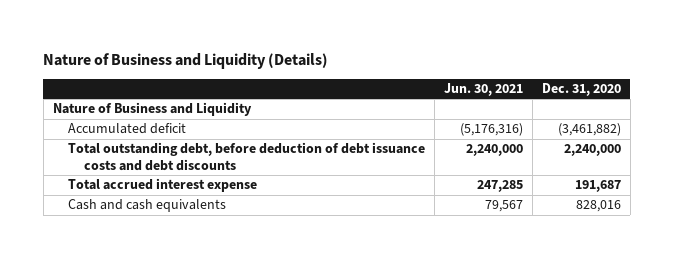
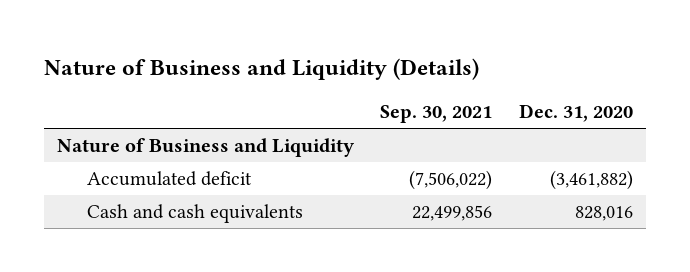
- | Jun. 30, 2021 | Dec. 31, 2020
+ | Sep. 30, 2021 | Dec. 31, 2020
- Total outstanding debt, before deduction of debt issuance costs and debt discounts | 2,240,000 | 2,240,000
- Total accrued interest expense | 247,285 | 191,687

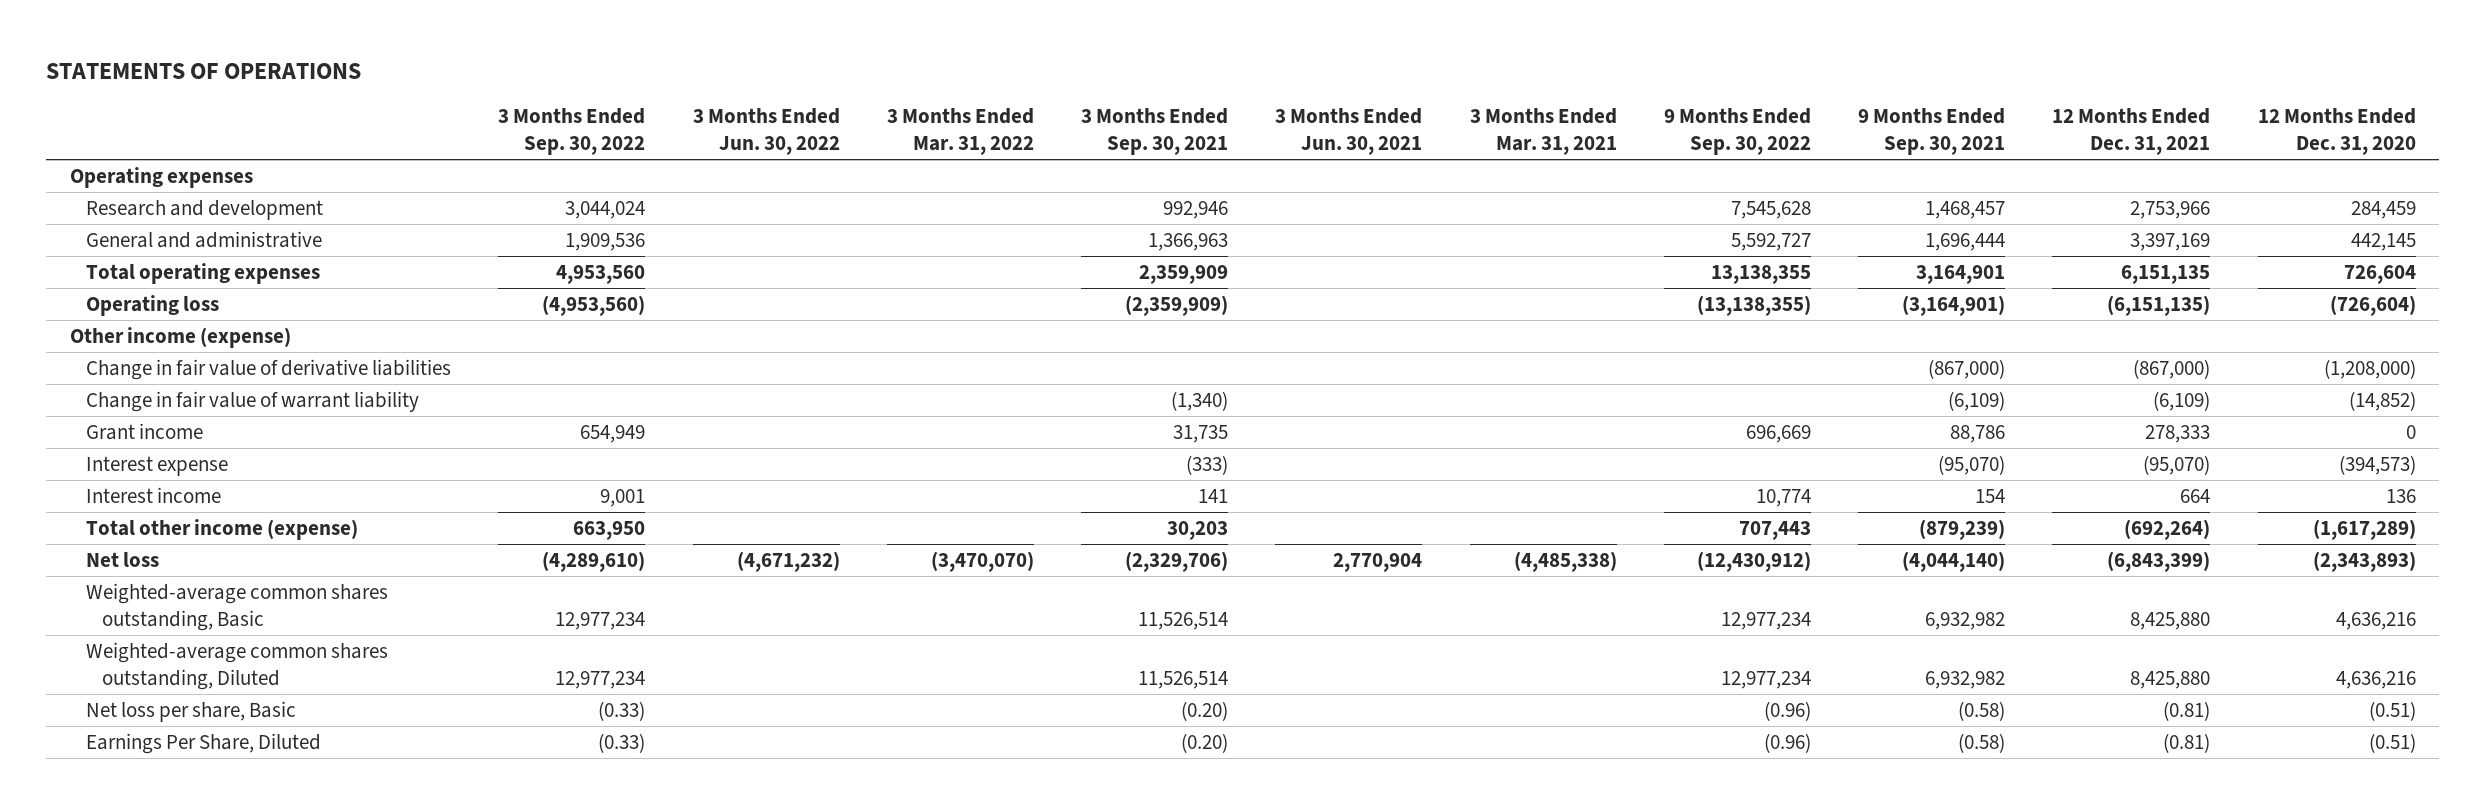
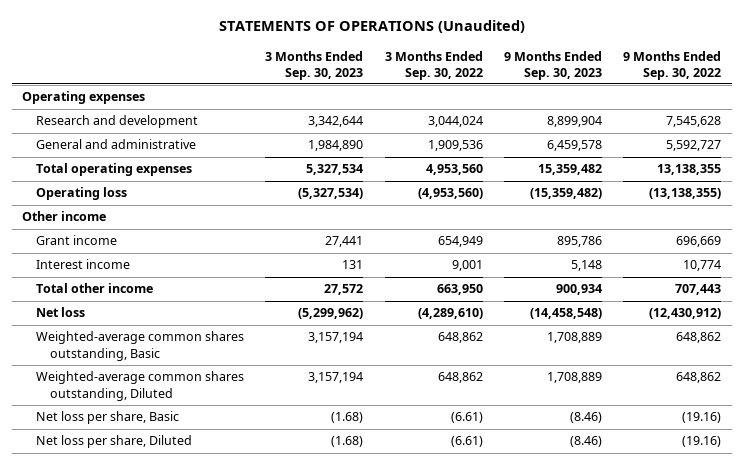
- STATEMENTS OF OPERATIONS
+ STATEMENTS OF OPERATIONS (Unaudited)
- | 3 Months Ended Sep. 30, 2022 | 3 Months Ended Jun. 30, 2022 | 3 Months Ended Mar. 31, 2022 | 3 Months Ended Sep. 30, 2021 | 3 Months Ended Jun. 30, 2021 | 3 Months Ended Mar. 31, 2021 | 9 Months Ended Sep. 30, 2022 | 9 Months Ended Sep. 30, 2021 | 12 Months Ended Dec. 31, 2021 | 12 Months Ended Dec. 31, 2020
+ | 3 Months Ended Sep. 30, 2023 | 3 Months Ended Sep. 30, 2022 | 9 Months Ended Sep. 30, 2023 | 9 Months Ended Sep. 30, 2022
- Other income (expense)
- Change in fair value of derivative liabilities | | | | | | | | (867,000) | (867,000) | (1,208,000)
- Change in fair value of warrant liability | | | | (1,340) | | | | (6,109) | (6,109) | (14,852)
+ Other income
- Interest expense | | | | (333) | | | | (95,070) | (95,070) | (394,573)
- Total other income (expense) | 663,950 | | | 30,203 | | | 707,443 | (879,239) | (692,264) | (1,617,289)
+ Total other income | 27,572 | 663,950 | 900,934 | 707,443
- Weighted-average common shares outstanding, Basic | 12,977,234 | | | 11,526,514 | | | 12,977,234 | 6,932,982 | 8,425,880 | 4,636,216
- Weighted-average common shares outstanding, Diluted | 12,977,234 | | | 11,526,514 | | | 12,977,234 | 6,932,982 | 8,425,880 | 4,636,216
- Net loss per share, Basic | (0.33) | | | (0.20) | | | (0.96) | (0.58) | (0.81) | (0.51)
- Earnings Per Share, Diluted | (0.33) | | | (0.20) | | | (0.96) | (0.58) | (0.81) | (0.51)
+ Weighted-average common shares outstanding, Basic | 3,157,194 | 648,862 | 1,708,889 | 648,862
+ Weighted-average common shares outstanding, Diluted | 3,157,194 | 648,862 | 1,708,889 | 648,862
+ Net loss per share, Basic | (1.68) | (6.61) | (8.46) | (19.16)
+ Net loss per share, Diluted | (1.68) | (6.61) | (8.46) | (19.16)

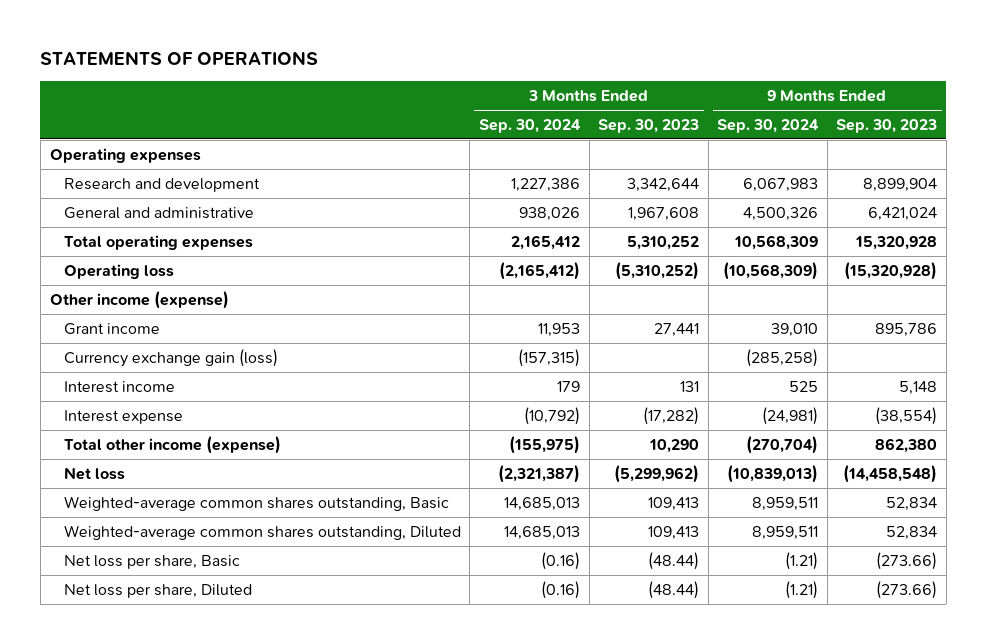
- STATEMENTS OF OPERATIONS (Unaudited)
+ STATEMENTS OF OPERATIONS
- | 3 Months Ended Sep. 30, 2023 | 3 Months Ended Sep. 30, 2022 | 9 Months Ended Sep. 30, 2023 | 9 Months Ended Sep. 30, 2022
+ | 3 Months Ended Sep. 30, 2024 | 3 Months Ended Sep. 30, 2023 | 9 Months Ended Sep. 30, 2024 | 9 Months Ended Sep. 30, 2023
- General and administrative | 1,984,890 | 1,909,536 | 6,459,578 | 5,592,727
- Total operating expenses | 5,327,534 | 4,953,560 | 15,359,482 | 13,138,355
- Operating loss | (5,327,534) | (4,953,560) | (15,359,482) | (13,138,355)
- Other income
+ General and administrative | 938,026 | 1,967,608 | 4,500,326 | 6,421,024
+ Total operating expenses | 2,165,412 | 5,310,252 | 10,568,309 | 15,320,928
+ Operating loss | (2,165,412) | (5,310,252) | (10,568,309) | (15,320,928)
+ Other income (expense)
+ Currency exchange gain (loss) | (157,315) | | (285,258) |
- Total other income | 27,572 | 663,950 | 900,934 | 707,443
+ Interest expense | (10,792) | (17,282) | (24,981) | (38,554)
+ Total other income (expense) | (155,975) | 10,290 | (270,704) | 862,380
- Weighted-average common shares outstanding, Basic | 3,157,194 | 648,862 | 1,708,889 | 648,862
- Weighted-average common shares outstanding, Diluted | 3,157,194 | 648,862 | 1,708,889 | 648,862
- Net loss per share, Basic | (1.68) | (6.61) | (8.46) | (19.16)
- Net loss per share, Diluted | (1.68) | (6.61) | (8.46) | (19.16)
+ Weighted-average common shares outstanding, Basic | 14,685,013 | 109,413 | 8,959,511 | 52,834
+ Weighted-average common shares outstanding, Diluted | 14,685,013 | 109,413 | 8,959,511 | 52,834
+ Net loss per share, Basic | (0.16) | (48.44) | (1.21) | (273.66)
+ Net loss per share, Diluted | (0.16) | (48.44) | (1.21) | (273.66)

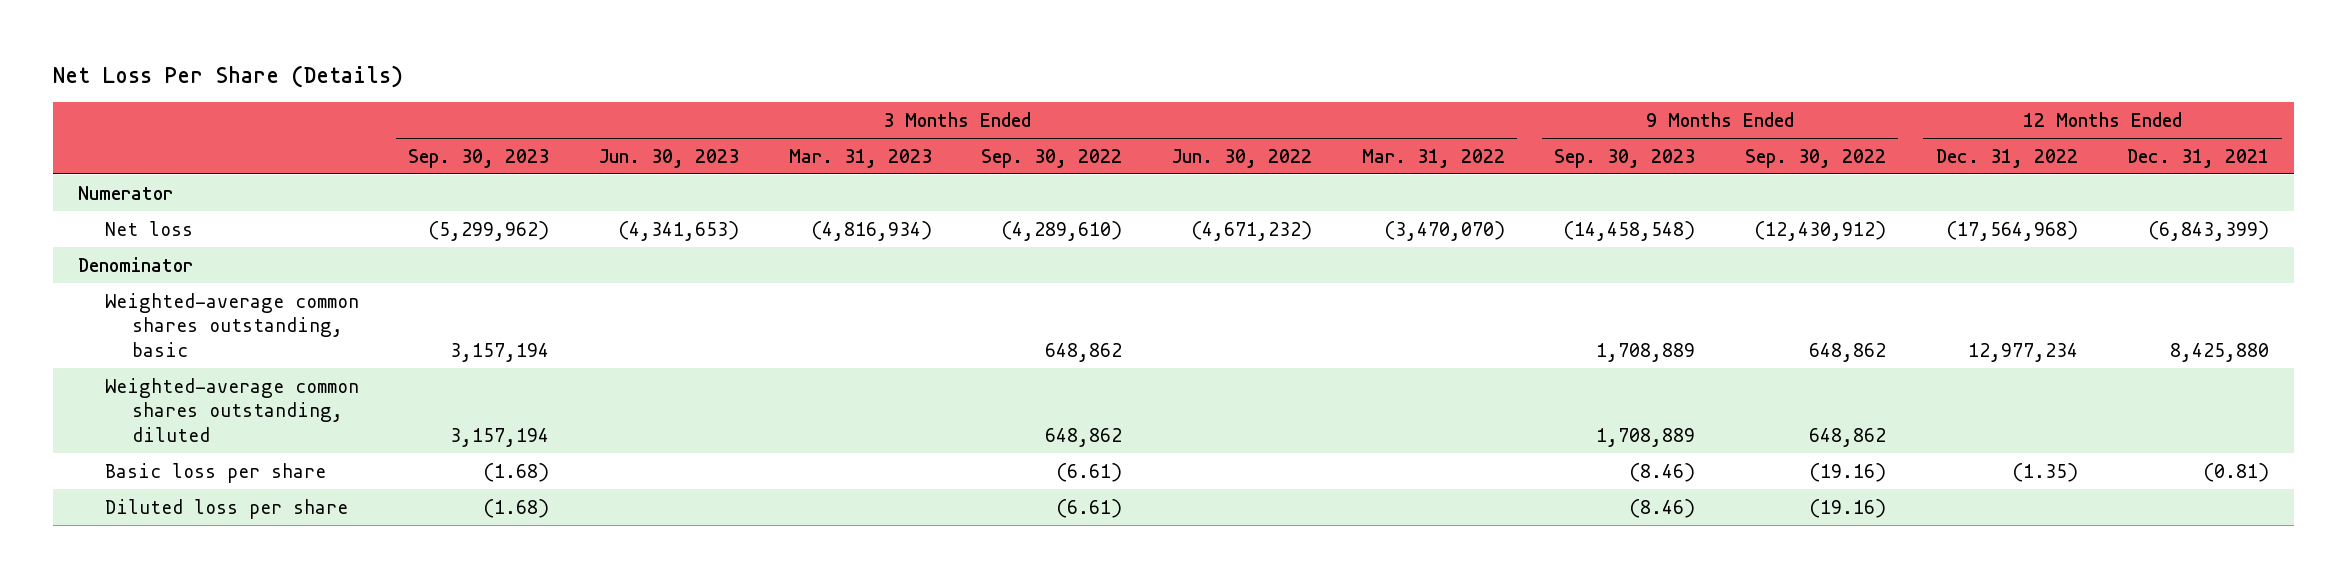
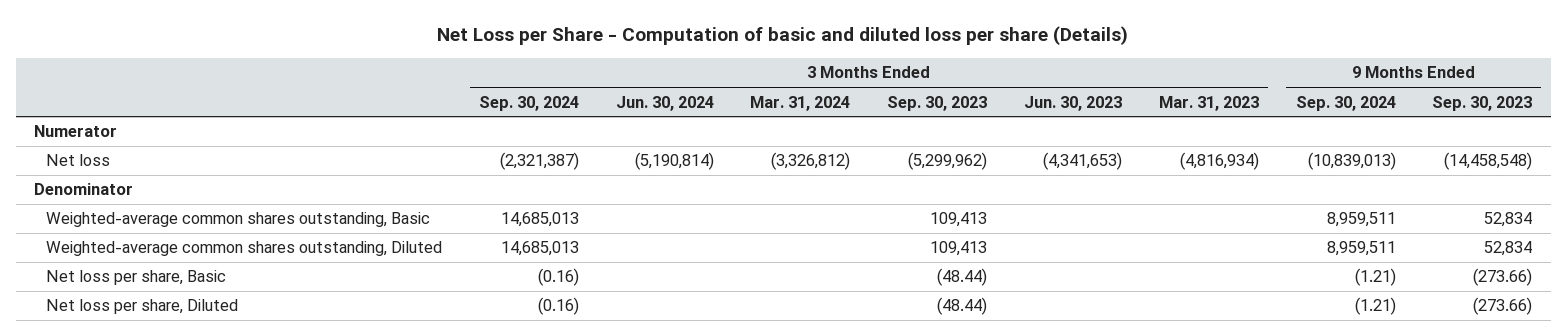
- Net Loss Per Share (Details)
+ Net Loss per Share - Computation of basic and diluted loss per share (Details)
- | 3 Months Ended Sep. 30, 2023 | 3 Months Ended Jun. 30, 2023 | 3 Months Ended Mar. 31, 2023 | 3 Months Ended Sep. 30, 2022 | 3 Months Ended Jun. 30, 2022 | 3 Months Ended Mar. 31, 2022 | 9 Months Ended Sep. 30, 2023 | 9 Months Ended Sep. 30, 2022 | 12 Months Ended Dec. 31, 2022 | 12 Months Ended Dec. 31, 2021
+ | 3 Months Ended Sep. 30, 2024 | 3 Months Ended Jun. 30, 2024 | 3 Months Ended Mar. 31, 2024 | 3 Months Ended Sep. 30, 2023 | 3 Months Ended Jun. 30, 2023 | 3 Months Ended Mar. 31, 2023 | 9 Months Ended Sep. 30, 2024 | 9 Months Ended Sep. 30, 2023
- Weighted-average common shares outstanding, basic | 3,157,194 | | | 648,862 | | | 1,708,889 | 648,862 | 12,977,234 | 8,425,880
- Weighted-average common shares outstanding, diluted | 3,157,194 | | | 648,862 | | | 1,708,889 | 648,862 | |
- Basic loss per share | (1.68) | | | (6.61) | | | (8.46) | (19.16) | (1.35) | (0.81)
- Diluted loss per share | (1.68) | | | (6.61) | | | (8.46) | (19.16) | |
+ Weighted-average common shares outstanding, Basic | 14,685,013 | | | 109,413 | | | 8,959,511 | 52,834
+ Weighted-average common shares outstanding, Diluted | 14,685,013 | | | 109,413 | | | 8,959,511 | 52,834
+ Net loss per share, Basic | (0.16) | | | (48.44) | | | (1.21) | (273.66)
+ Net loss per share, Diluted | (0.16) | | | (48.44) | | | (1.21) | (273.66)

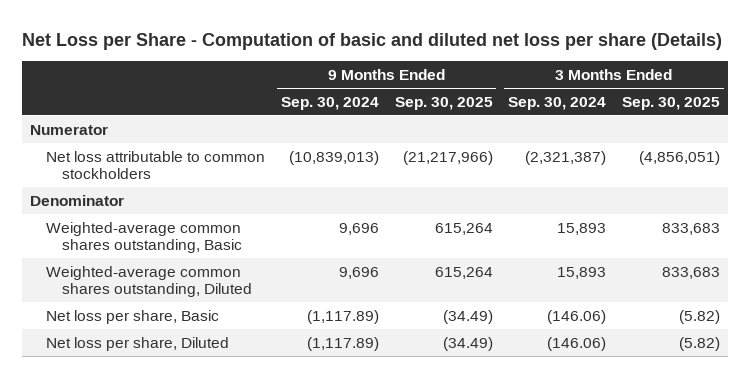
- Net Loss per Share - Computation of basic and diluted loss per share (Details)
+ Net Loss per Share - Computation of basic and diluted net loss per share (Details)
- | 3 Months Ended Sep. 30, 2024 | 3 Months Ended Jun. 30, 2024 | 3 Months Ended Mar. 31, 2024 | 3 Months Ended Sep. 30, 2023 | 3 Months Ended Jun. 30, 2023 | 3 Months Ended Mar. 31, 2023 | 9 Months Ended Sep. 30, 2024 | 9 Months Ended Sep. 30, 2023
+ | 9 Months Ended Sep. 30, 2024 | 9 Months Ended Sep. 30, 2025 | 3 Months Ended Sep. 30, 2024 | 3 Months Ended Sep. 30, 2025
- Net loss | (2,321,387) | (5,190,814) | (3,326,812) | (5,299,962) | (4,341,653) | (4,816,934) | (10,839,013) | (14,458,548)
+ Net loss attributable to common stockholders | (10,839,013) | (21,217,966) | (2,321,387) | (4,856,051)
- Weighted-average common shares outstanding, Basic | 14,685,013 | | | 109,413 | | | 8,959,511 | 52,834
- Weighted-average common shares outstanding, Diluted | 14,685,013 | | | 109,413 | | | 8,959,511 | 52,834
- Net loss per share, Basic | (0.16) | | | (48.44) | | | (1.21) | (273.66)
- Net loss per share, Diluted | (0.16) | | | (48.44) | | | (1.21) | (273.66)
+ Weighted-average common shares outstanding, Basic | 9,696 | 615,264 | 15,893 | 833,683
+ Weighted-average common shares outstanding, Diluted | 9,696 | 615,264 | 15,893 | 833,683
+ Net loss per share, Basic | (1,117.89) | (34.49) | (146.06) | (5.82)
+ Net loss per share, Diluted | (1,117.89) | (34.49) | (146.06) | (5.82)

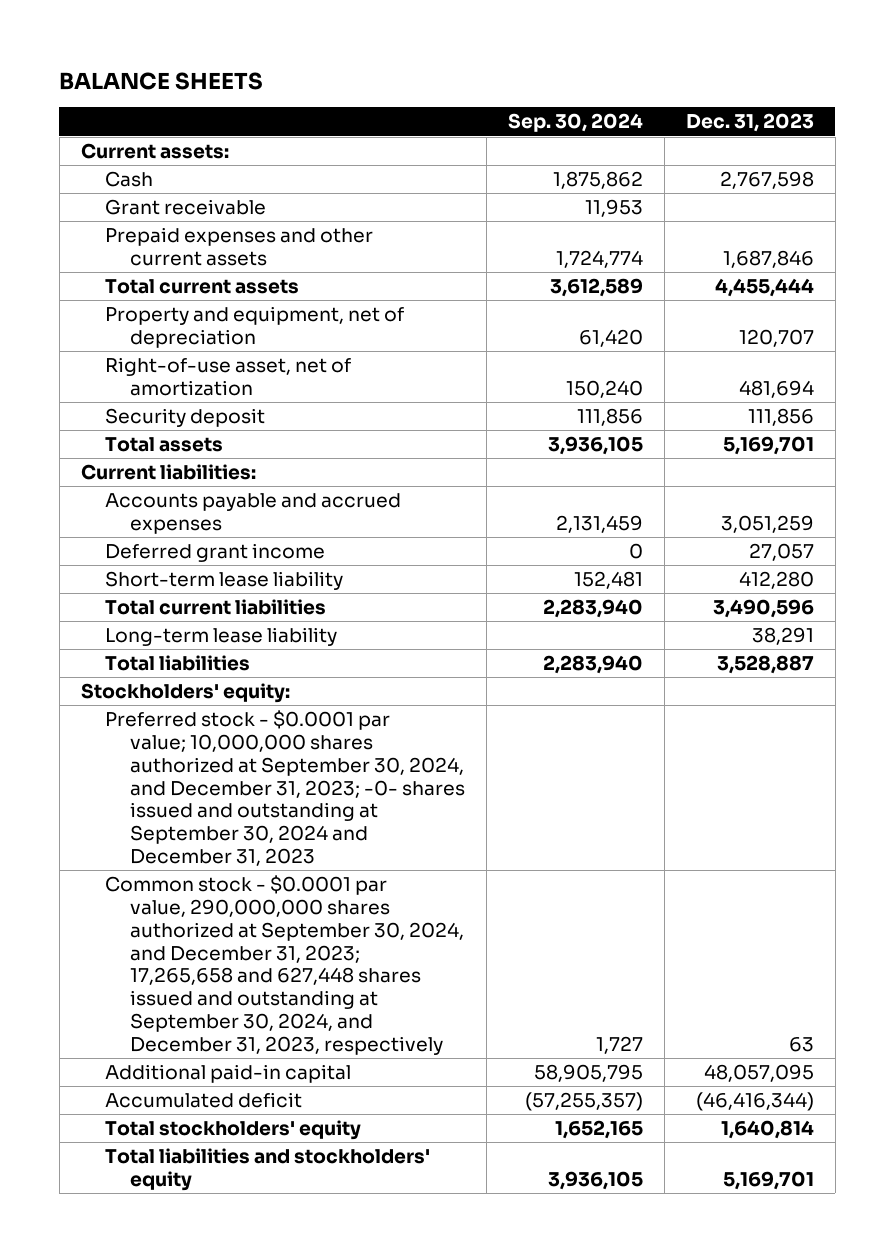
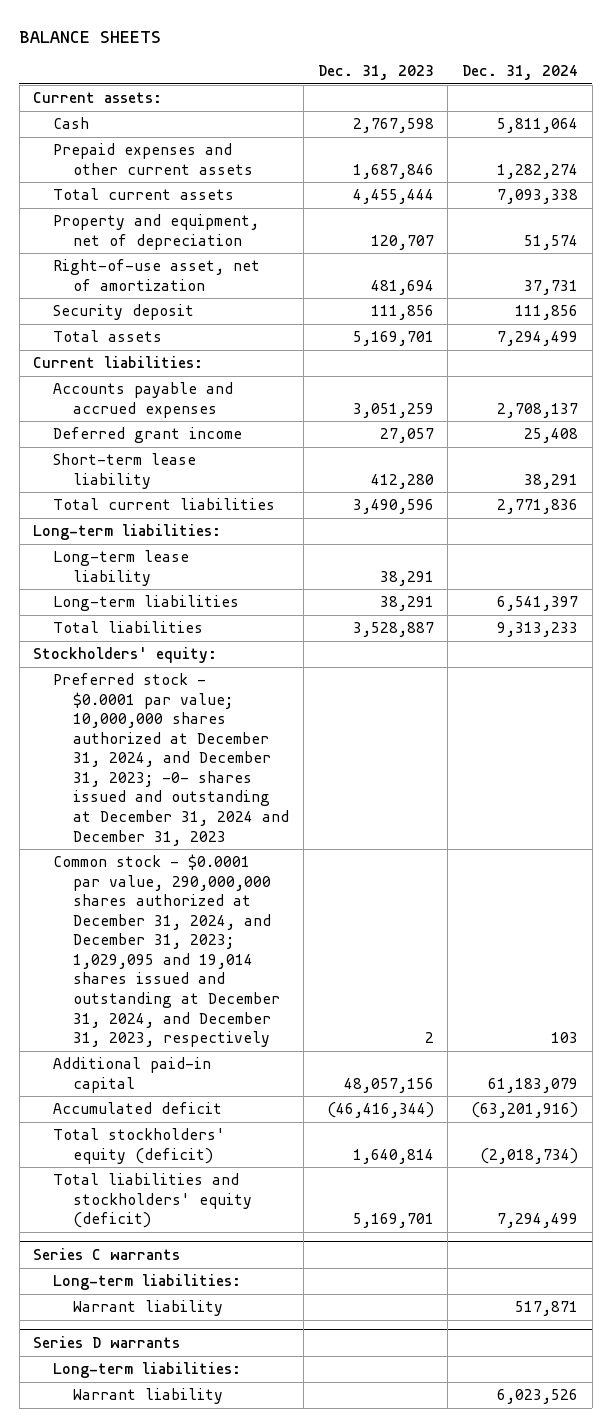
- | Sep. 30, 2024 | Dec. 31, 2023
+ | Dec. 31, 2023 | Dec. 31, 2024
- Grant receivable | 11,953 |
+ Long-term liabilities:
+ Long-term liabilities | 38,291 | 6,541,397
- Preferred stock - $0.0001 par value; 10,000,000 shares authorized at September 30, 2024, and December 31, 2023; -0- shares issued and outstanding at September 30, 2024 and December 31, 2023
- Common stock - $0.0001 par value, 290,000,000 shares authorized at September 30, 2024, and December 31, 2023; 17,265,658 and 627,448 shares issued and outstanding at September 30, 2024, and December 31, 2023, respectively | 1,727 | 63
- Additional paid-in capital | 58,905,795 | 48,057,095
+ Preferred stock - $0.0001 par value; 10,000,000 shares authorized at December 31, 2024, and December 31, 2023; -0- shares issued and outstanding at December 31, 2024 and December 31, 2023
+ Common stock - $0.0001 par value, 290,000,000 shares authorized at December 31, 2024, and December 31, 2023; 1,029,095 and 19,014 shares issued and outstanding at December 31, 2024, and December 31, 2023, respectively | 2 | 103
+ Additional paid-in capital | 48,057,156 | 61,183,079
- Total stockholders' equity | 1,652,165 | 1,640,814
- Total liabilities and stockholders' equity | 3,936,105 | 5,169,701
+ Total stockholders' equity (deficit) | 1,640,814 | (2,018,734)
+ Total liabilities and stockholders' equity (deficit) | 5,169,701 | 7,294,499
+ Series C warrants
+ Long-term liabilities:
+ Warrant liability | | 517,871
+ Series D warrants
+ Long-term liabilities:
+ Warrant liability | | 6,023,526

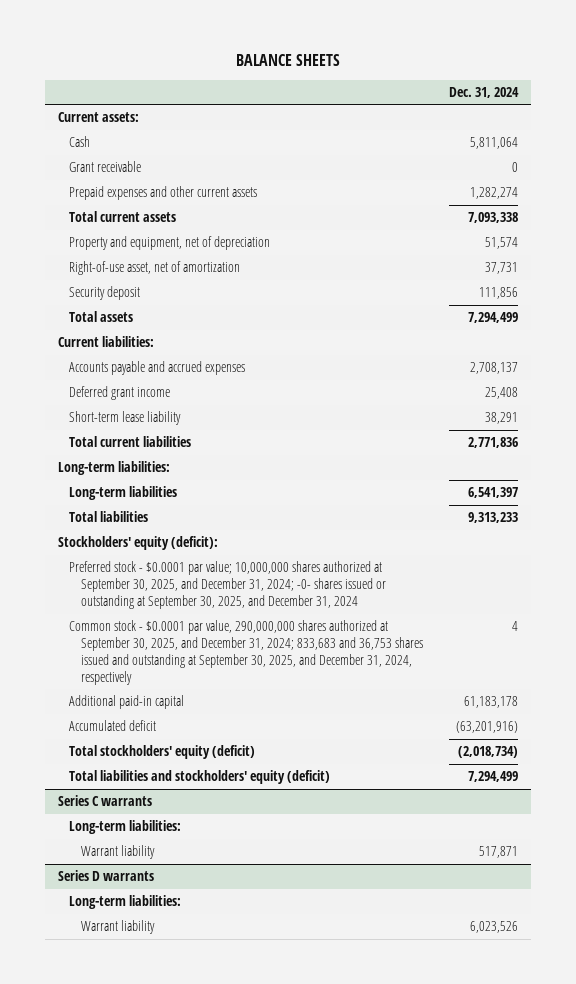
- | Dec. 31, 2023 | Dec. 31, 2024
+ | Dec. 31, 2024
+ Grant receivable | 0
- Long-term lease liability | 38,291 |
- Stockholders' equity:
- Preferred stock - $0.0001 par value; 10,000,000 shares authorized at December 31, 2024, and December 31, 2023; -0- shares issued and outstanding at December 31, 2024 and December 31, 2023
- Common stock - $0.0001 par value, 290,000,000 shares authorized at December 31, 2024, and December 31, 2023; 1,029,095 and 19,014 shares issued and outstanding at December 31, 2024, and December 31, 2023, respectively | 2 | 103
- Additional paid-in capital | 48,057,156 | 61,183,079
+ Stockholders' equity (deficit):
+ Preferred stock - $0.0001 par value; 10,000,000 shares authorized at September 30, 2025, and December 31, 2024; -0- shares issued or outstanding at September 30, 2025, and December 31, 2024
+ Common stock - $0.0001 par value, 290,000,000 shares authorized at September 30, 2025, and December 31, 2024; 833,683 and 36,753 shares issued and outstanding at September 30, 2025, and December 31, 2024, respectively | 4
+ Additional paid-in capital | 61,183,178

